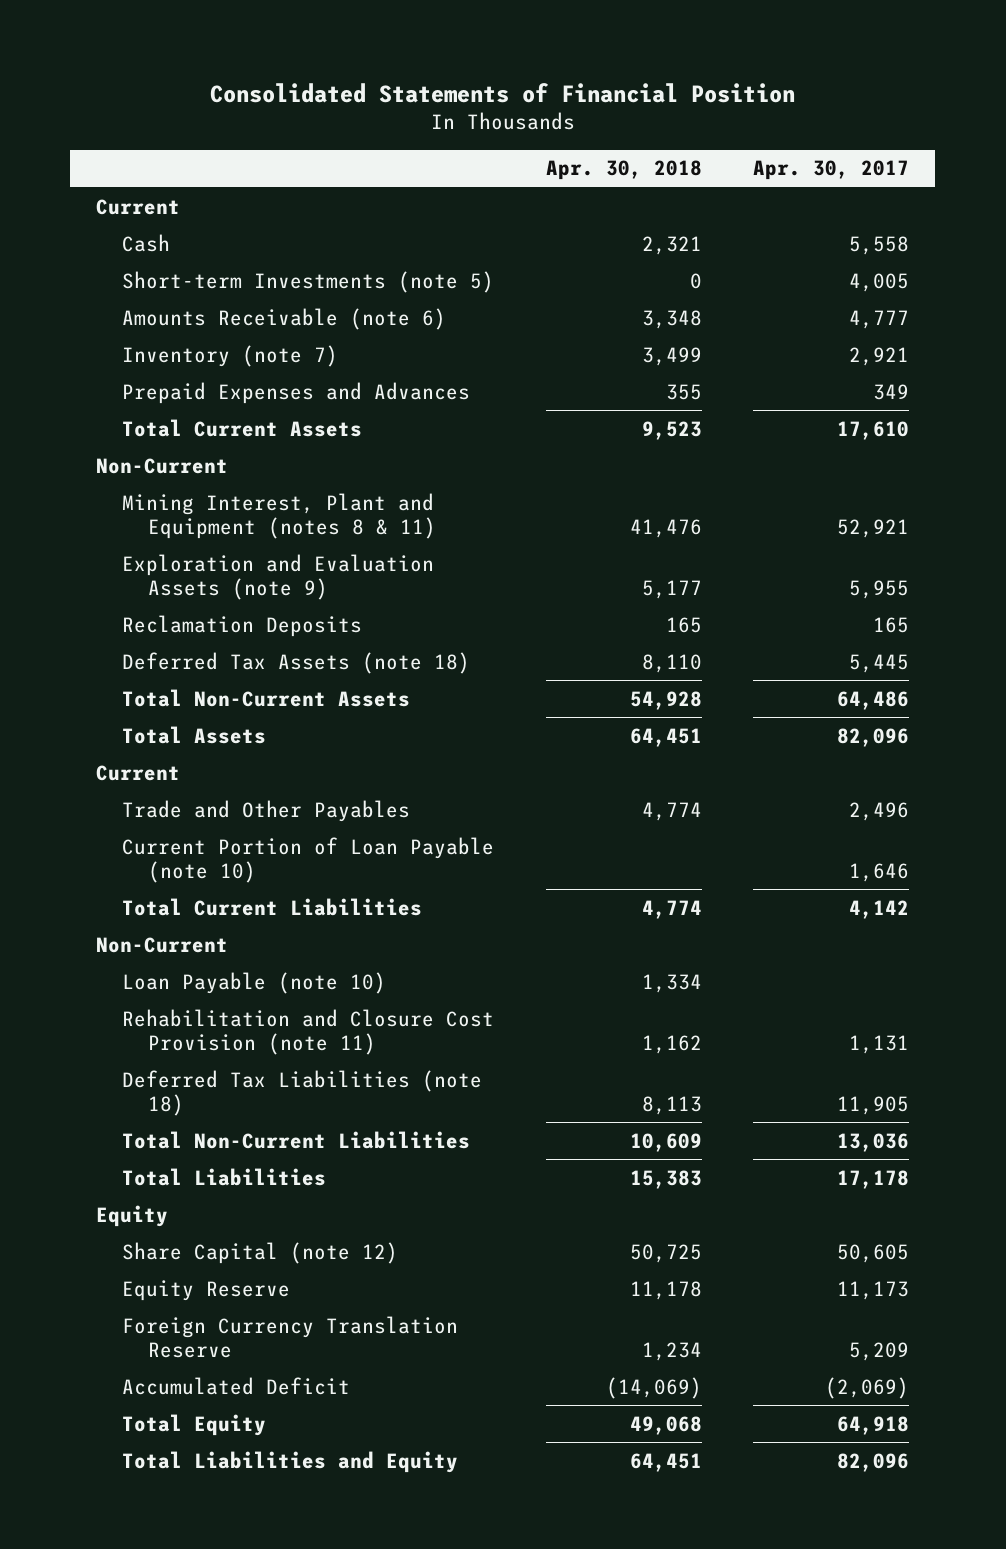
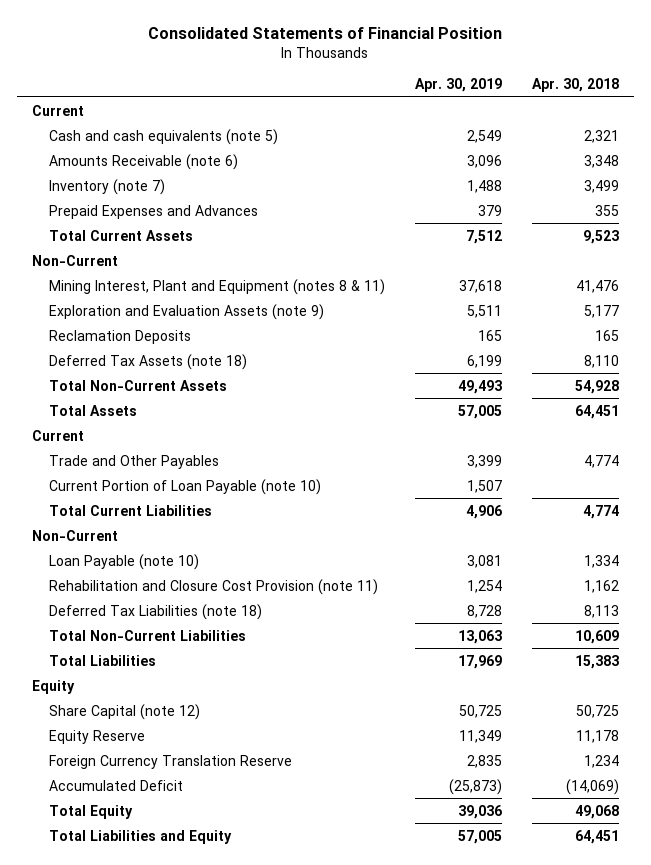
- | Apr. 30, 2018 | Apr. 30, 2017
+ | Apr. 30, 2019 | Apr. 30, 2018
- Cash | 2,321 | 5,558
- Short-term Investments (note 5) | 0 | 4,005
+ Cash and cash equivalents (note 5) | 2,549 | 2,321

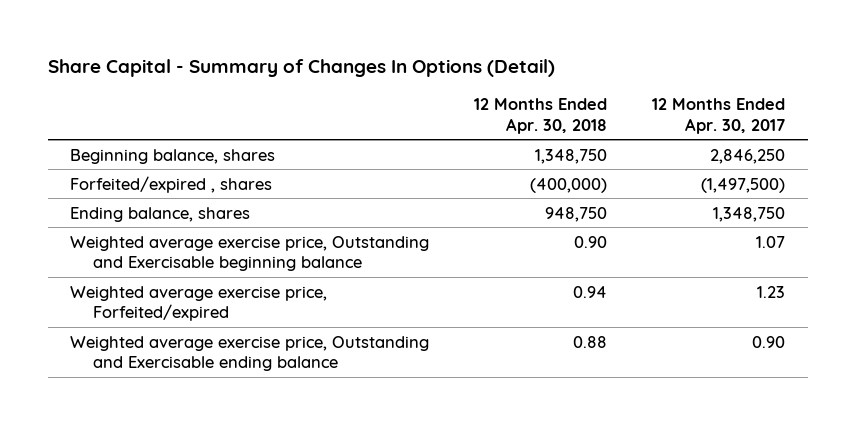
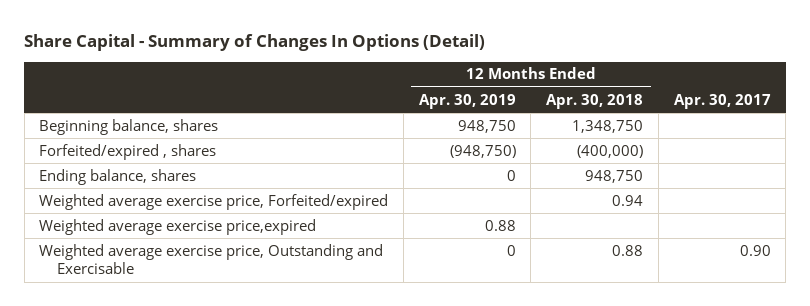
- | 12 Months Ended Apr. 30, 2018 | 12 Months Ended Apr. 30, 2017
+ | 12 Months Ended Apr. 30, 2019 | 12 Months Ended Apr. 30, 2018 | Apr. 30, 2017
- Weighted average exercise price, Outstanding and Exercisable beginning balance | 0.90 | 1.07
- Weighted average exercise price, Outstanding and Exercisable ending balance | 0.88 | 0.90
+ Weighted average exercise price,expired | 0.88 | |
+ Weighted average exercise price, Outstanding and Exercisable | 0 | 0.88 | 0.90

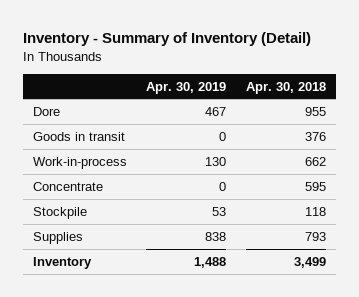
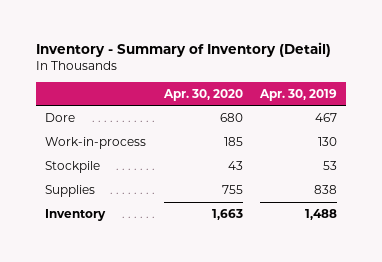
- | Apr. 30, 2019 | Apr. 30, 2018
+ | Apr. 30, 2020 | Apr. 30, 2019
- Goods in transit | 0 | 376
- Concentrate | 0 | 595

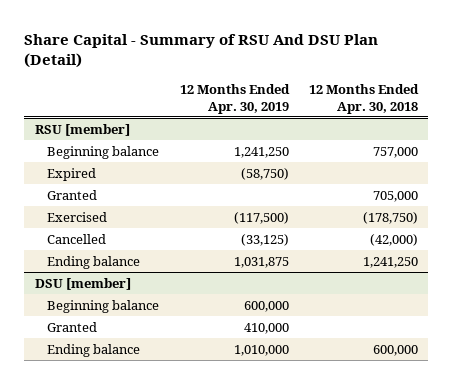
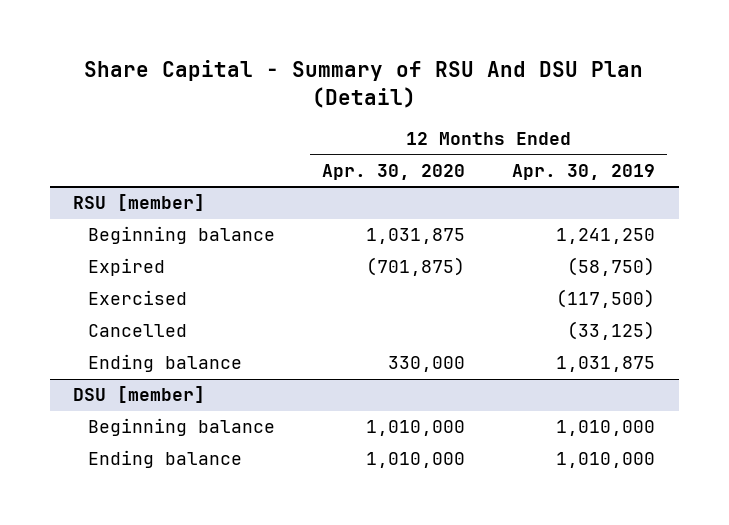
- | 12 Months Ended Apr. 30, 2019 | 12 Months Ended Apr. 30, 2018
+ | 12 Months Ended Apr. 30, 2020 | 12 Months Ended Apr. 30, 2019
@ RSU [member]
- Granted | | 705,000
@ DSU [member]
- Beginning balance | 600,000 |
- Granted | 410,000 |
+ Beginning balance | 1,010,000 | 1,010,000

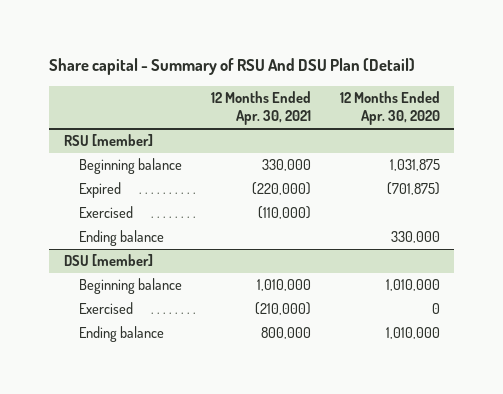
- Share Capital - Summary of RSU And DSU Plan (Detail)
+ Share capital - Summary of RSU And DSU Plan (Detail)
- | 12 Months Ended Apr. 30, 2020 | 12 Months Ended Apr. 30, 2019
+ | 12 Months Ended Apr. 30, 2021 | 12 Months Ended Apr. 30, 2020
@ RSU [member]
- Cancelled | | (33,125)
@ DSU [member]
+ Exercised | (210,000) | 0

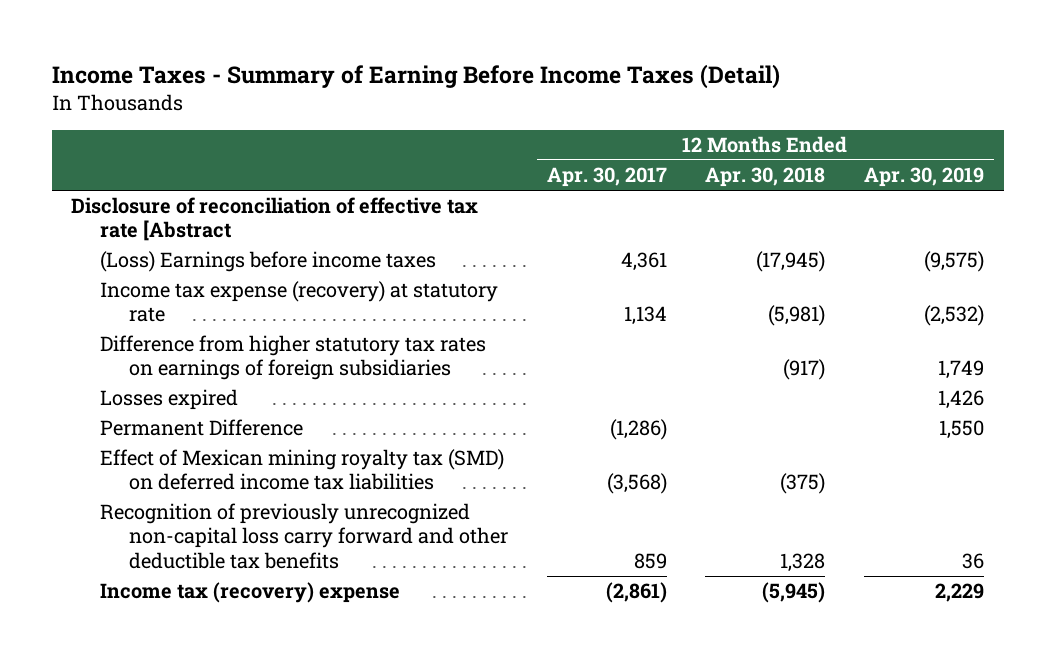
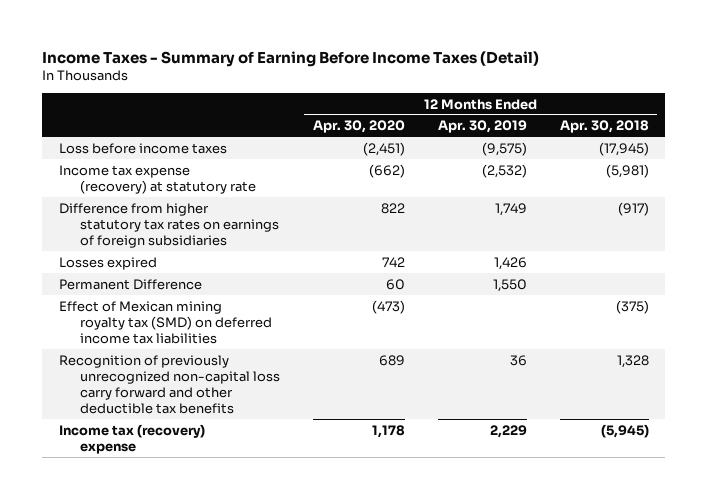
- | 12 Months Ended Apr. 30, 2017 | 12 Months Ended Apr. 30, 2018 | 12 Months Ended Apr. 30, 2019
+ | 12 Months Ended Apr. 30, 2020 | 12 Months Ended Apr. 30, 2019 | 12 Months Ended Apr. 30, 2018
- Disclosure of reconciliation of effective tax rate [Abstract
- (Loss) Earnings before income taxes | 4,361 | (17,945) | (9,575)
+ Loss before income taxes | (2,451) | (9,575) | (17,945)

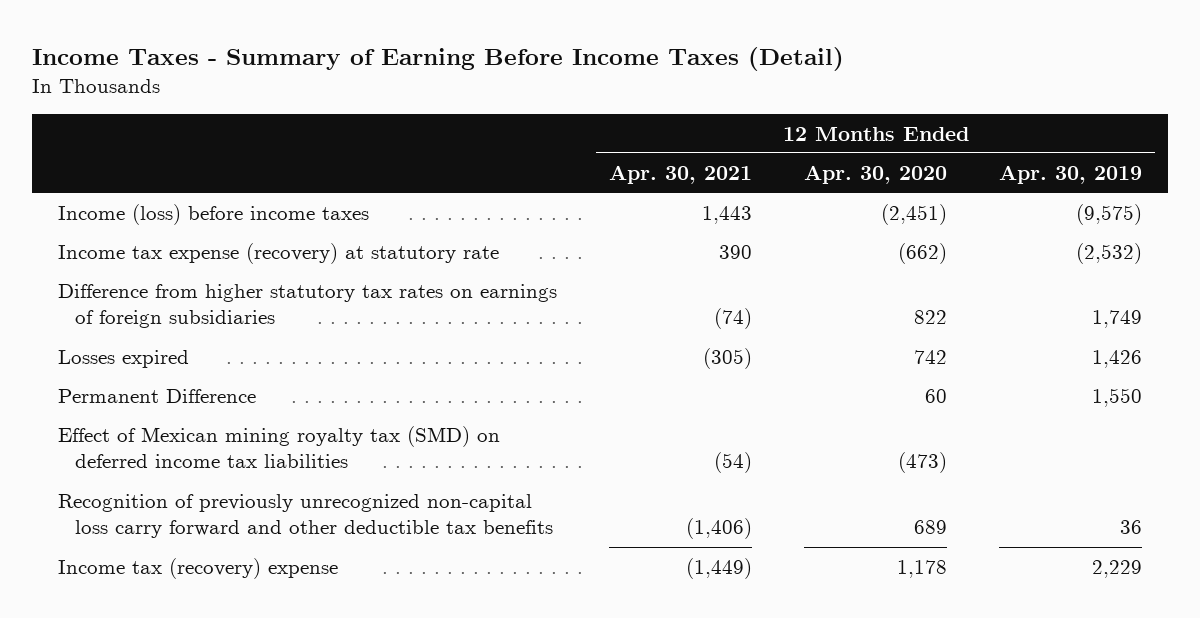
- | 12 Months Ended Apr. 30, 2020 | 12 Months Ended Apr. 30, 2019 | 12 Months Ended Apr. 30, 2018
+ | 12 Months Ended Apr. 30, 2021 | 12 Months Ended Apr. 30, 2020 | 12 Months Ended Apr. 30, 2019
- Loss before income taxes | (2,451) | (9,575) | (17,945)
+ Income (loss) before income taxes | 1,443 | (2,451) | (9,575)

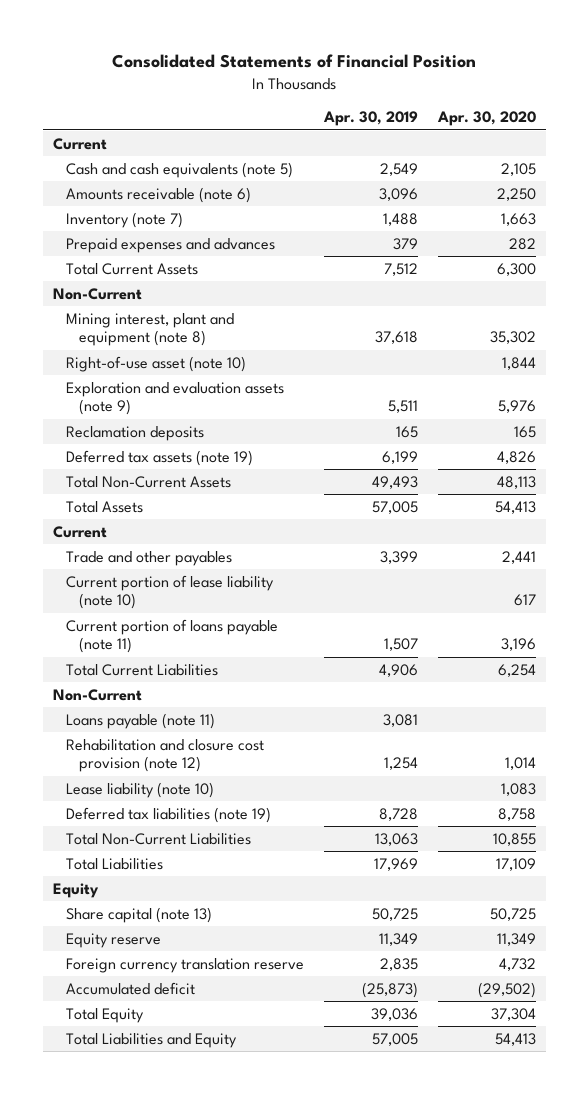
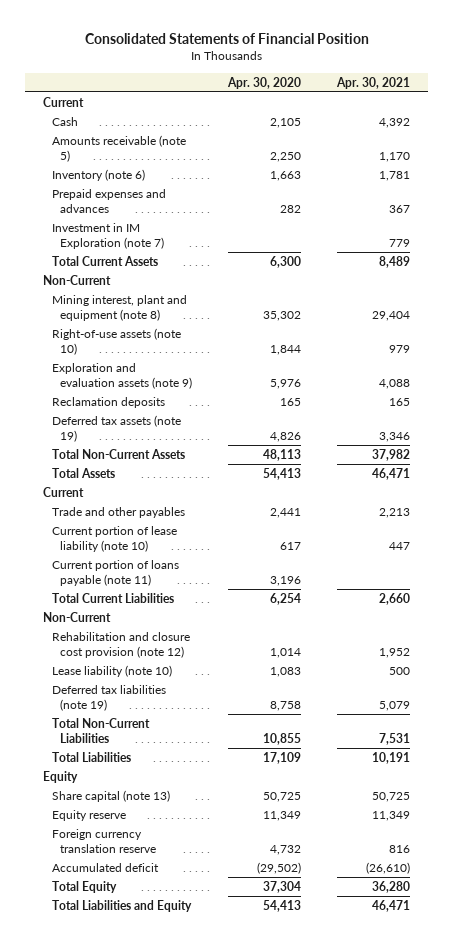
- | Apr. 30, 2019 | Apr. 30, 2020
+ | Apr. 30, 2020 | Apr. 30, 2021
- Cash and cash equivalents (note 5) | 2,549 | 2,105
- Amounts receivable (note 6) | 3,096 | 2,250
- Inventory (note 7) | 1,488 | 1,663
+ Cash | 2,105 | 4,392
+ Amounts receivable (note 5) | 2,250 | 1,170
+ Inventory (note 6) | 1,663 | 1,781
+ Investment in IM Exploration (note 7) | | 779
- Right-of-use asset (note 10) | | 1,844
+ Right-of-use assets (note 10) | 1,844 | 979
- Loans payable (note 11) | 3,081 |

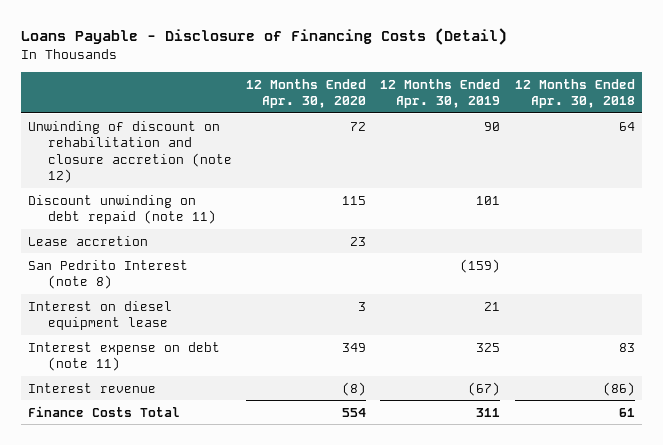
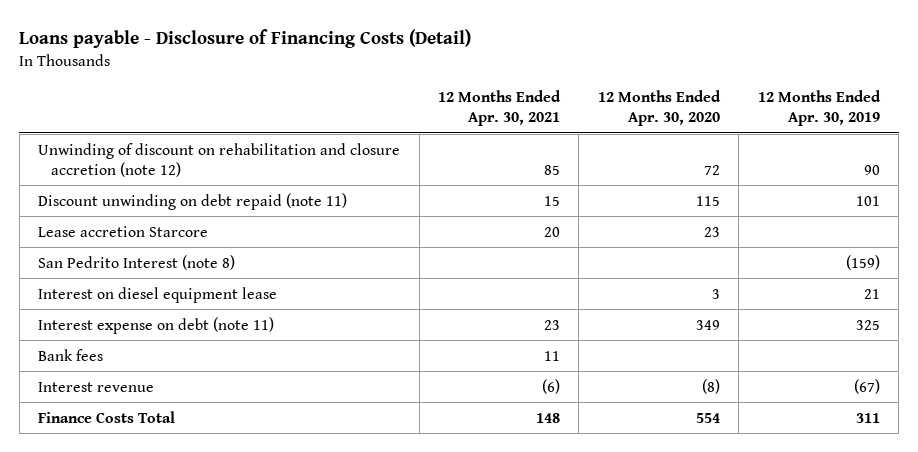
- Loans Payable - Disclosure of Financing Costs (Detail)
+ Loans payable - Disclosure of Financing Costs (Detail)
- | 12 Months Ended Apr. 30, 2020 | 12 Months Ended Apr. 30, 2019 | 12 Months Ended Apr. 30, 2018
+ | 12 Months Ended Apr. 30, 2021 | 12 Months Ended Apr. 30, 2020 | 12 Months Ended Apr. 30, 2019
- Lease accretion | 23 | |
+ Lease accretion Starcore | 20 | 23 |
+ Bank fees | 11 | |

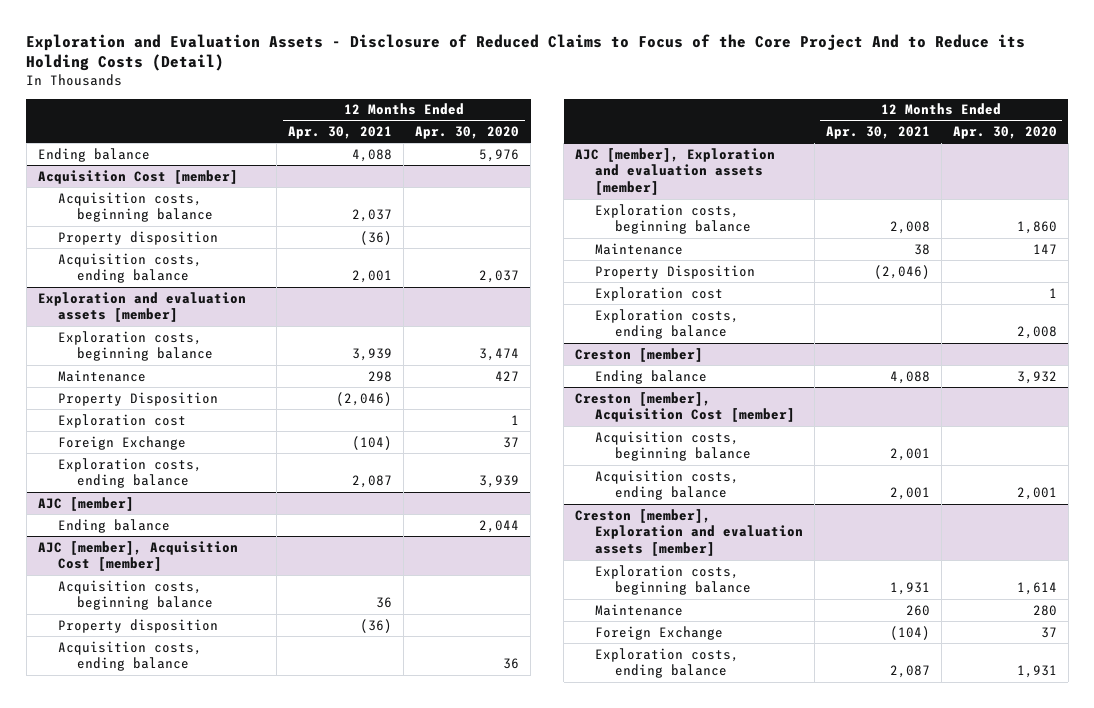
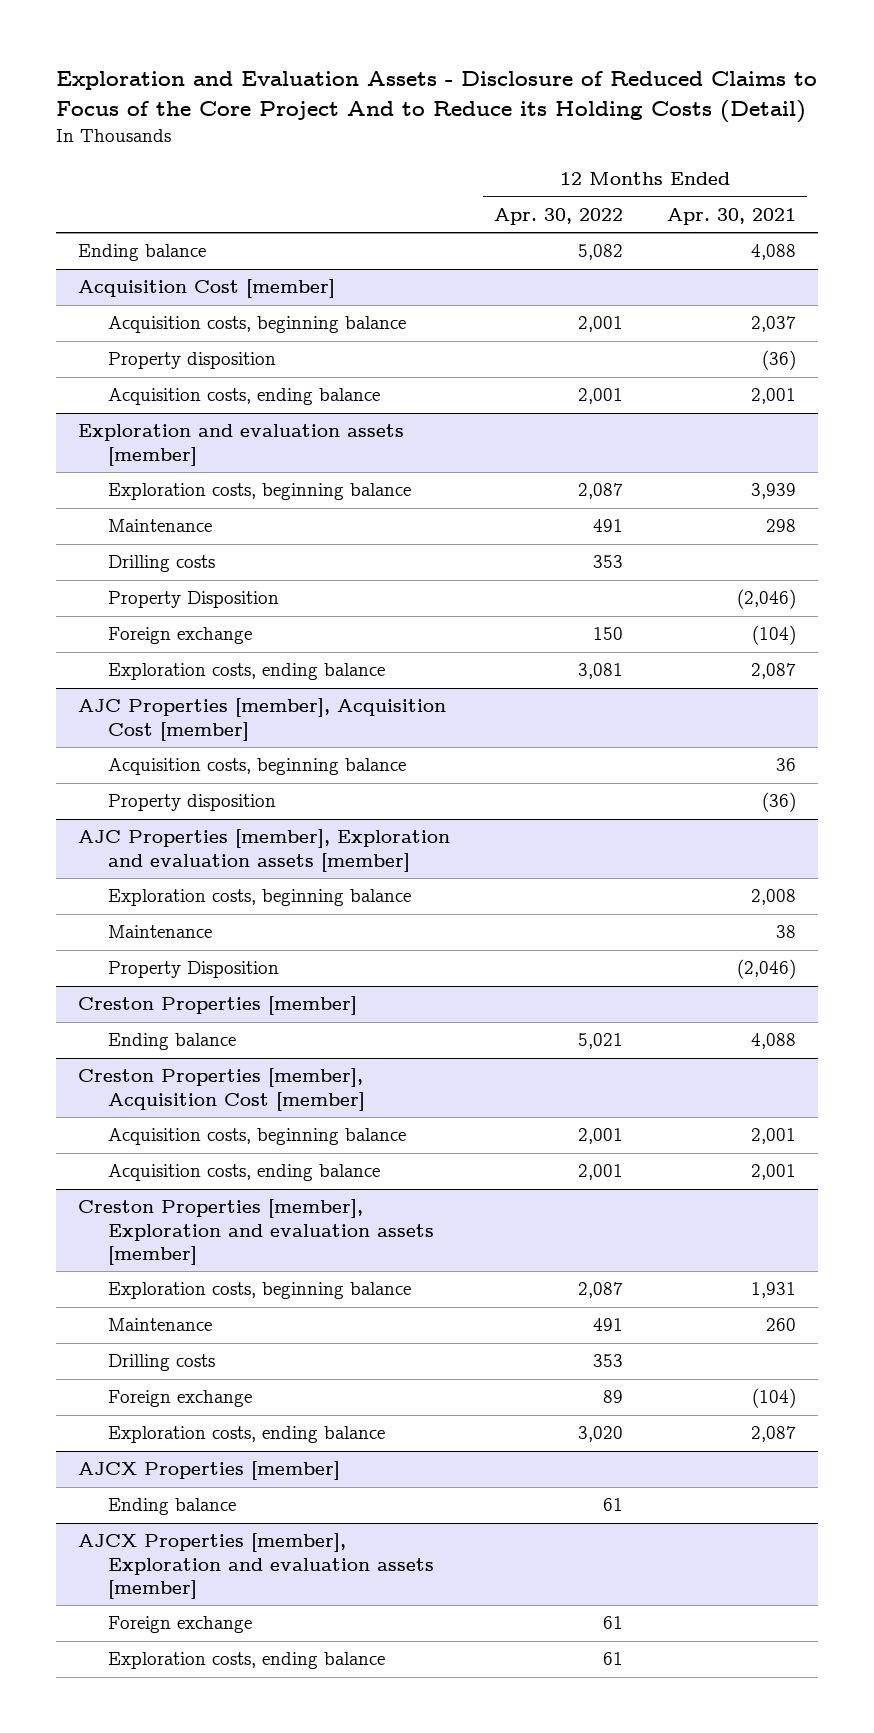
- | 12 Months Ended Apr. 30, 2021 | 12 Months Ended Apr. 30, 2020
+ | 12 Months Ended Apr. 30, 2022 | 12 Months Ended Apr. 30, 2021
@ Exploration and evaluation assets [member]
+ Drilling costs | 353 |
- Exploration cost | | 1
- Foreign Exchange | (104) | 37
+ Foreign exchange | 150 | (104)
- AJC [member]
- Ending balance | | 2,044
- AJC [member], Acquisition Cost [member]
+ AJC Properties [member], Acquisition Cost [member]
- Acquisition costs, ending balance | | 36
- AJC [member], Exploration and evaluation assets [member]
+ AJC Properties [member], Exploration and evaluation assets [member]
- Exploration cost | | 1
- Exploration costs, ending balance | | 2,008
- Creston [member]
+ Creston Properties [member]
- Creston [member], Acquisition Cost [member]
+ Creston Properties [member], Acquisition Cost [member]
- Creston [member], Exploration and evaluation assets [member]
+ Creston Properties [member], Exploration and evaluation assets [member]
- Foreign Exchange | (104) | 37
+ Drilling costs | 353 |
+ Foreign exchange | 89 | (104)
+ AJCX Properties [member]
+ Ending balance | 61 |
+ AJCX Properties [member], Exploration and evaluation assets [member]
+ Foreign exchange | 61 |
+ Exploration costs, ending balance | 61 |

